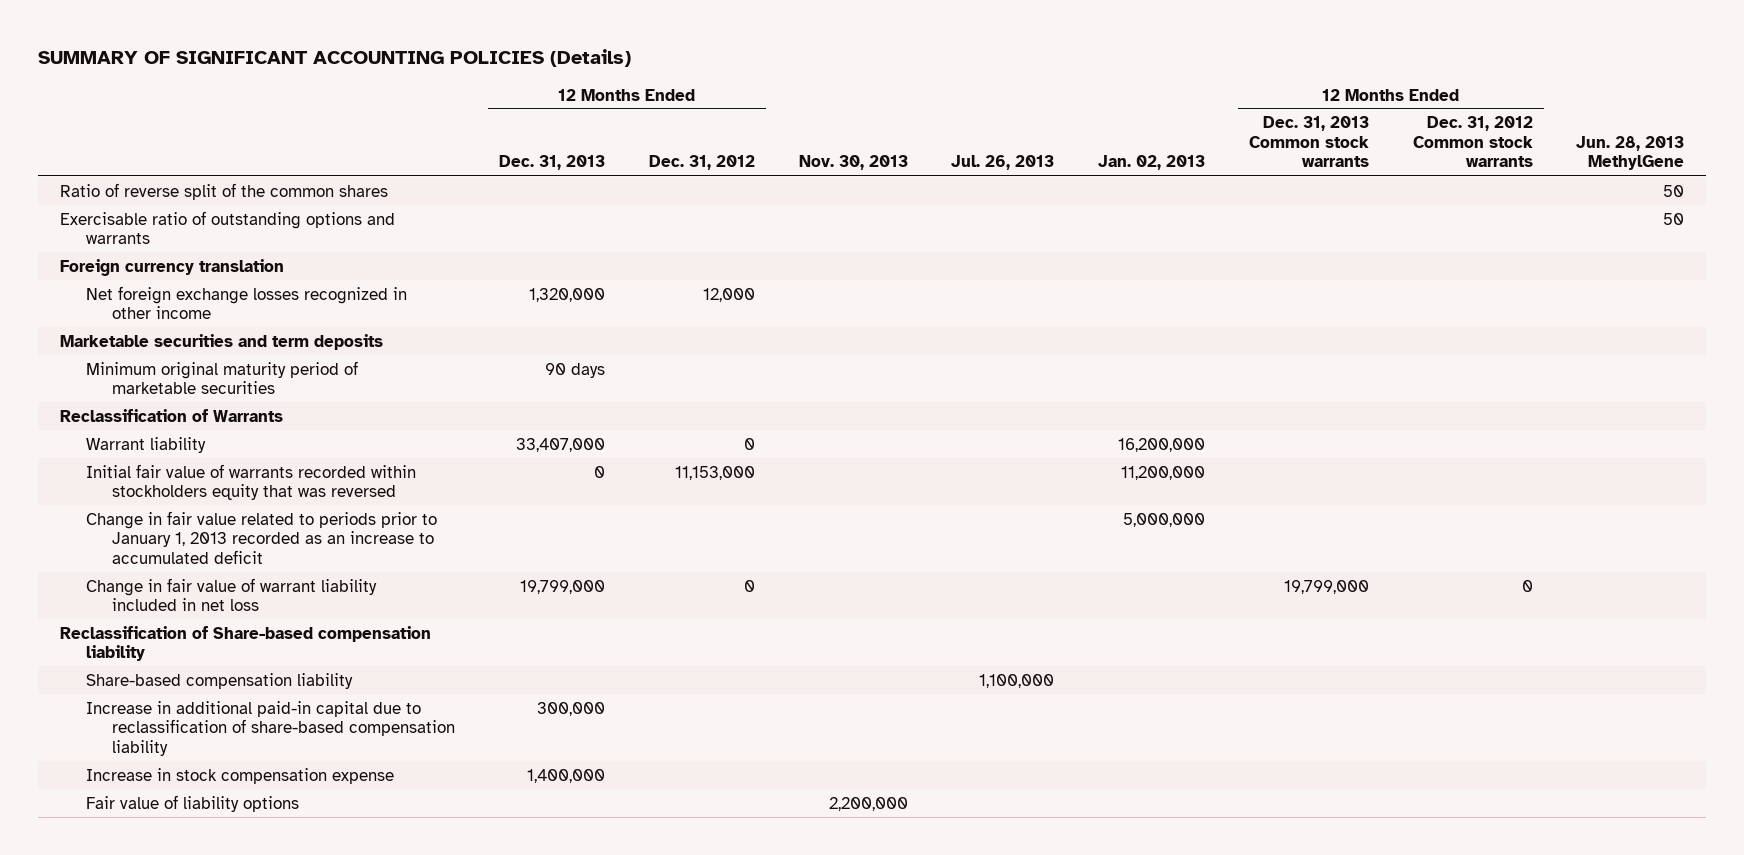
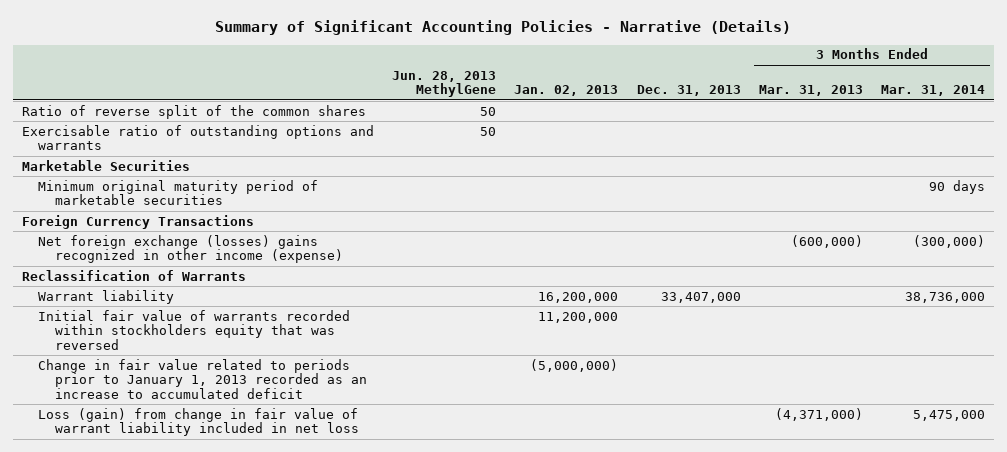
- SUMMARY OF SIGNIFICANT ACCOUNTING POLICIES (Details)
+ Summary of Significant Accounting Policies - Narrative (Details)
- | 12 Months Ended Dec. 31, 2013 | 12 Months Ended Dec. 31, 2012 | Nov. 30, 2013 | Jul. 26, 2013 | Jan. 02, 2013 | 12 Months Ended Dec. 31, 2013 Common stock warrants | 12 Months Ended Dec. 31, 2012 Common stock warrants | Jun. 28, 2013 MethylGene
+ | Jun. 28, 2013 MethylGene | Jan. 02, 2013 | Dec. 31, 2013 | 3 Months Ended Mar. 31, 2013 | 3 Months Ended Mar. 31, 2014
- Foreign currency translation
- Net foreign exchange losses recognized in other income | 1,320,000 | 12,000 | | | | | |
- Marketable securities and term deposits
+ Marketable Securities
+ Foreign Currency Transactions
+ Net foreign exchange (losses) gains recognized in other income (expense) | | | | (600,000) | (300,000)
- Change in fair value related to periods prior to January 1, 2013 recorded as an increase to accumulated deficit | | | | | 5,000,000 | | |
- Change in fair value of warrant liability included in net loss | 19,799,000 | 0 | | | | 19,799,000 | 0 |
- Reclassification of Share-based compensation liability
- Share-based compensation liability | | | | 1,100,000 | | | |
- Increase in additional paid-in capital due to reclassification of share-based compensation liability | 300,000 | | | | | | |
- Increase in stock compensation expense | 1,400,000 | | | | | | |
- Fair value of liability options | | | 2,200,000 | | | | |
+ Change in fair value related to periods prior to January 1, 2013 recorded as an increase to accumulated deficit | | (5,000,000) | | |
+ Loss (gain) from change in fair value of warrant liability included in net loss | | | | (4,371,000) | 5,475,000

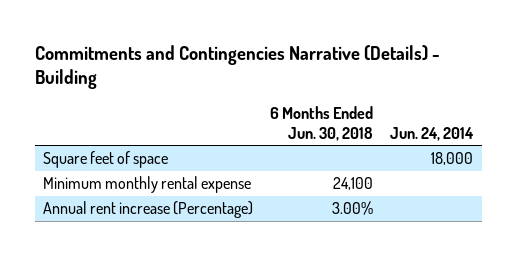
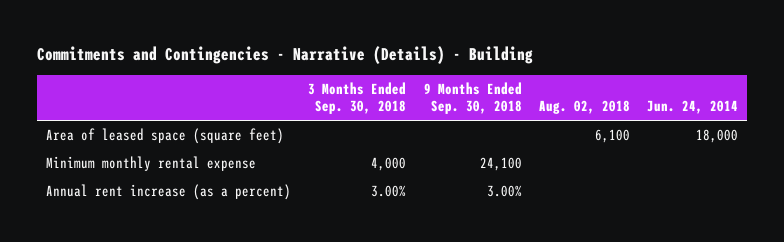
- Commitments and Contingencies Narrative (Details) - Building
+ Commitments and Contingencies - Narrative (Details) - Building
- | 6 Months Ended Jun. 30, 2018 | Jun. 24, 2014
+ | 3 Months Ended Sep. 30, 2018 | 9 Months Ended Sep. 30, 2018 | Aug. 02, 2018 | Jun. 24, 2014
- Square feet of space | | 18,000
+ Area of leased space (square feet) | | | 6,100 | 18,000
- Annual rent increase (Percentage) | 3.00% |
+ Annual rent increase (as a percent) | 3.00% | 3.00% | |

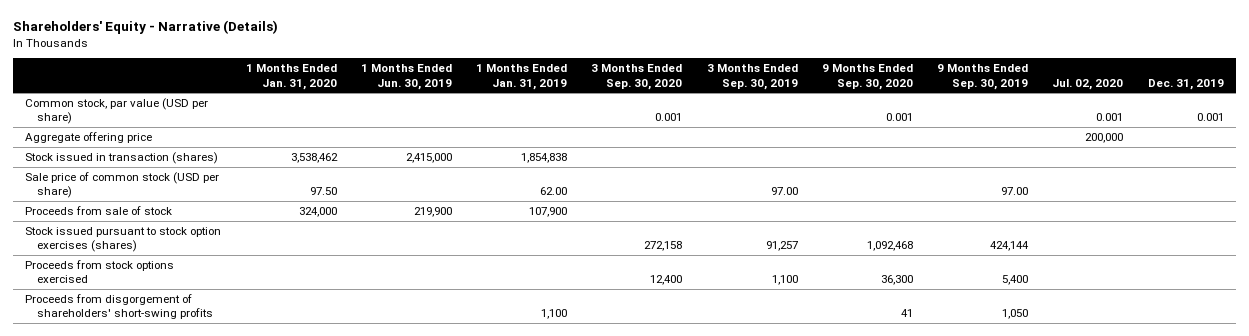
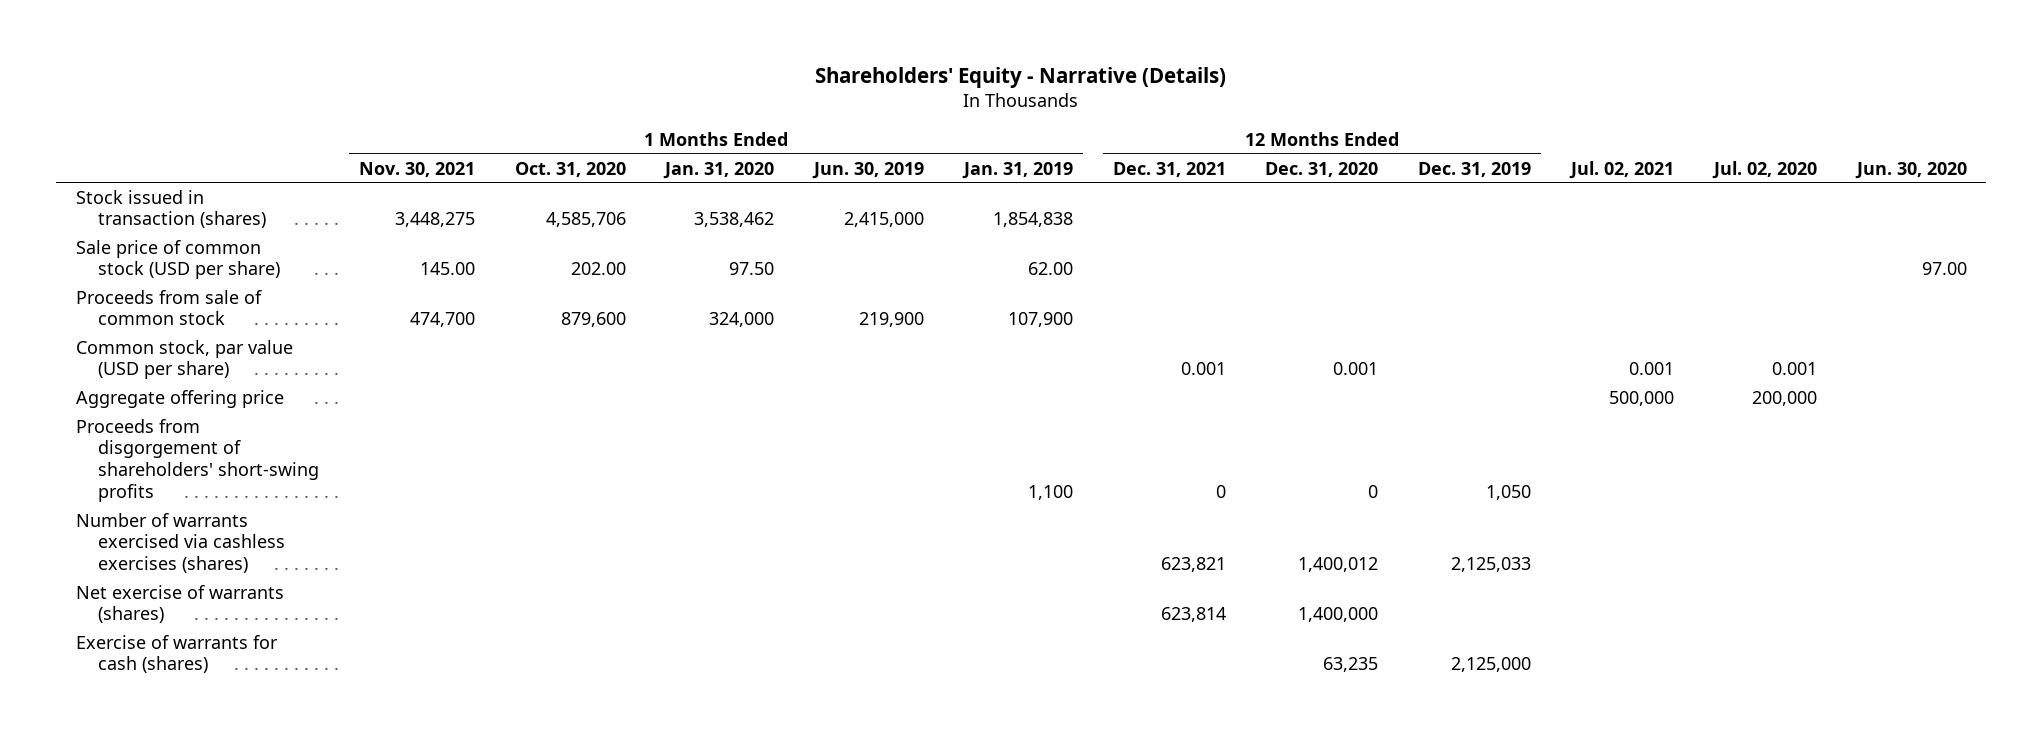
- | 1 Months Ended Jan. 31, 2020 | 1 Months Ended Jun. 30, 2019 | 1 Months Ended Jan. 31, 2019 | 3 Months Ended Sep. 30, 2020 | 3 Months Ended Sep. 30, 2019 | 9 Months Ended Sep. 30, 2020 | 9 Months Ended Sep. 30, 2019 | Jul. 02, 2020 | Dec. 31, 2019
+ | 1 Months Ended Nov. 30, 2021 | 1 Months Ended Oct. 31, 2020 | 1 Months Ended Jan. 31, 2020 | 1 Months Ended Jun. 30, 2019 | 1 Months Ended Jan. 31, 2019 | 12 Months Ended Dec. 31, 2021 | 12 Months Ended Dec. 31, 2020 | 12 Months Ended Dec. 31, 2019 | Jul. 02, 2021 | Jul. 02, 2020 | Jun. 30, 2020
- Proceeds from sale of stock | 324,000 | 219,900 | 107,900 | | | | | |
- Stock issued pursuant to stock option exercises (shares) | | | | 272,158 | 91,257 | 1,092,468 | 424,144 | |
- Proceeds from stock options exercised | | | | 12,400 | 1,100 | 36,300 | 5,400 | |
+ Proceeds from sale of common stock | 474,700 | 879,600 | 324,000 | 219,900 | 107,900 | | | | | |
moved down: Common stock, par value (USD per share) | | | | | | 0.001 | 0.001 | | 0.001 | 0.001 |
moved down: Aggregate offering price | | | | | | | | | 500,000 | 200,000 |
+ Number of warrants exercised via cashless exercises (shares) | | | | | | 623,821 | 1,400,012 | 2,125,033 | | |
+ Net exercise of warrants (shares) | | | | | | 623,814 | 1,400,000 | | | |
+ Exercise of warrants for cash (shares) | | | | | | | 63,235 | 2,125,000 | | |

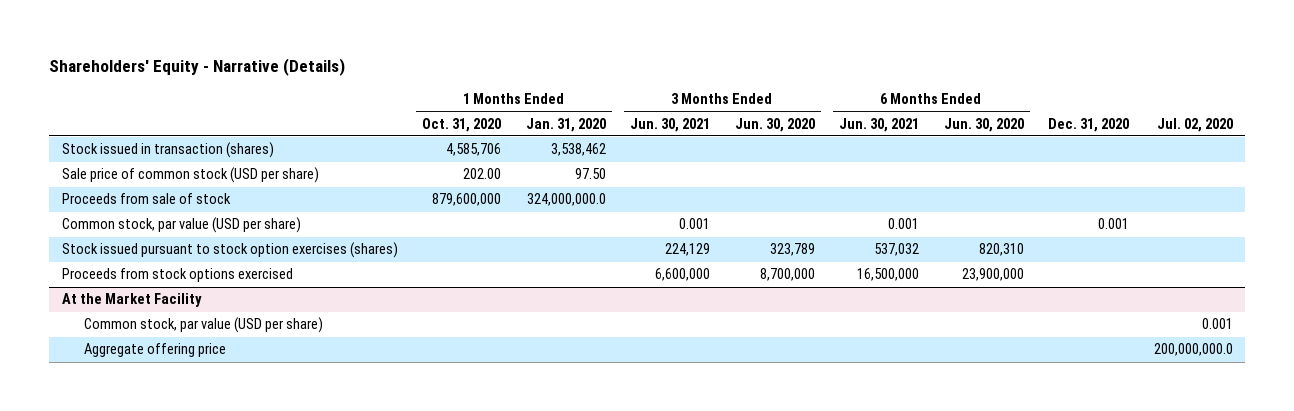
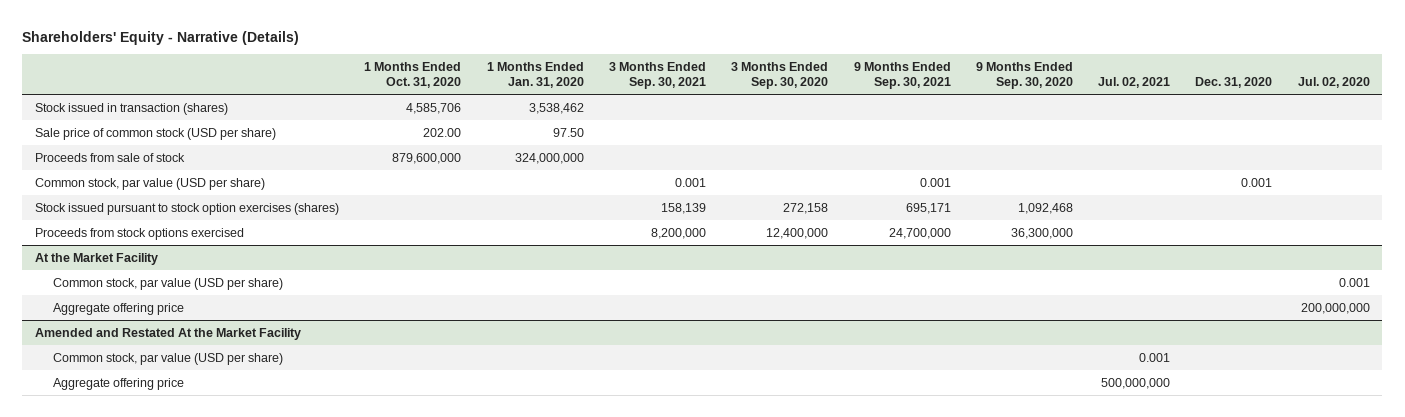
- | 1 Months Ended Oct. 31, 2020 | 1 Months Ended Jan. 31, 2020 | 3 Months Ended Jun. 30, 2021 | 3 Months Ended Jun. 30, 2020 | 6 Months Ended Jun. 30, 2021 | 6 Months Ended Jun. 30, 2020 | Dec. 31, 2020 | Jul. 02, 2020
+ | 1 Months Ended Oct. 31, 2020 | 1 Months Ended Jan. 31, 2020 | 3 Months Ended Sep. 30, 2021 | 3 Months Ended Sep. 30, 2020 | 9 Months Ended Sep. 30, 2021 | 9 Months Ended Sep. 30, 2020 | Jul. 02, 2021 | Dec. 31, 2020 | Jul. 02, 2020
- Proceeds from sale of stock | 879,600,000 | 324,000,000.0 | | | | | |
+ Proceeds from sale of stock | 879,600,000 | 324,000,000 | | | | | | |
@ At the Market Facility
- Aggregate offering price | | | | | | | | 200,000,000.0
+ Aggregate offering price | | | | | | | | | 200,000,000
+ Amended and Restated At the Market Facility
+ Common stock, par value (USD per share) | | | | | | | 0.001 | |
+ Aggregate offering price | | | | | | | 500,000,000 | |

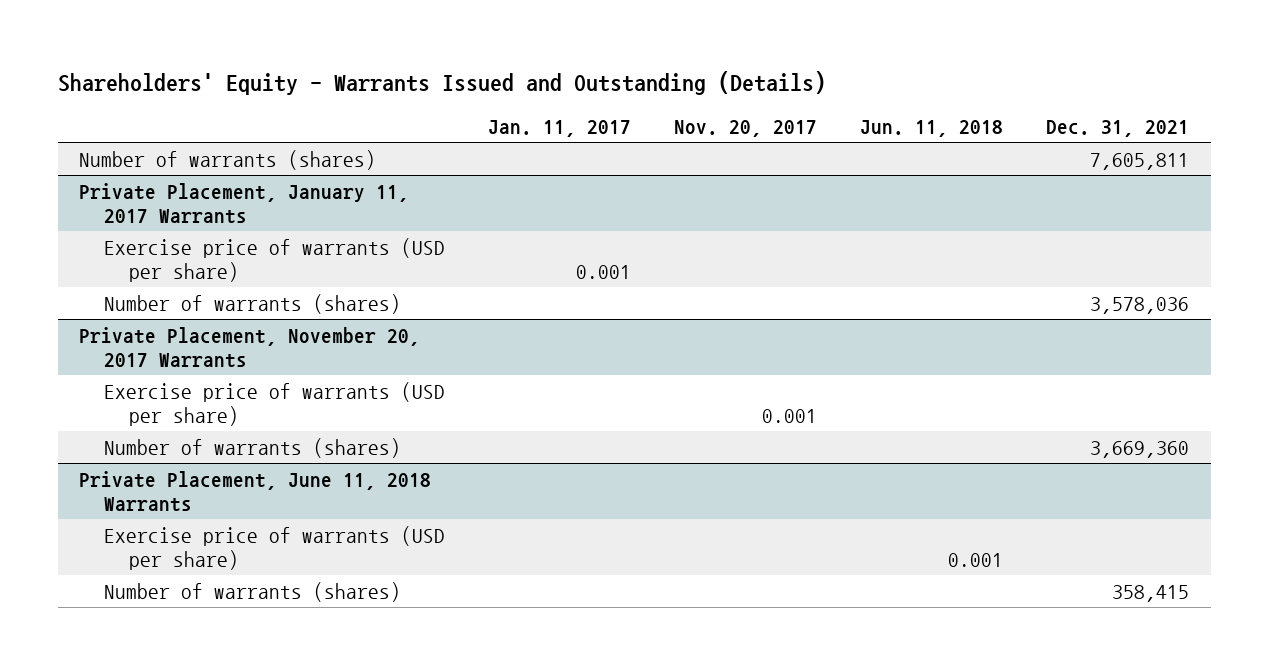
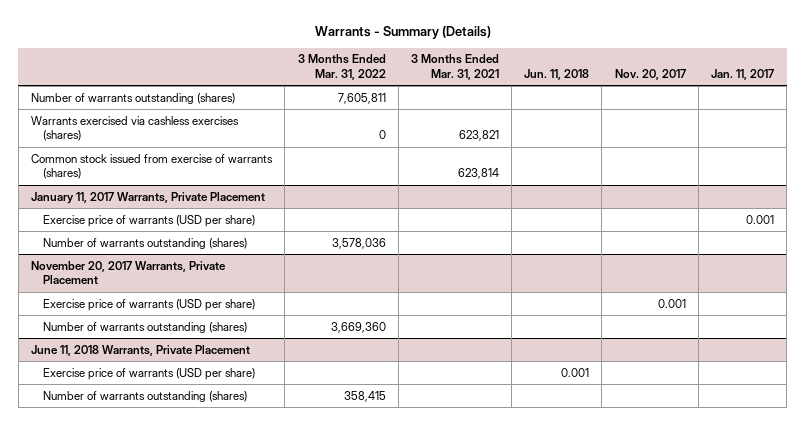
- Shareholders' Equity - Warrants Issued and Outstanding (Details)
+ Warrants - Summary (Details)
- | Jan. 11, 2017 | Nov. 20, 2017 | Jun. 11, 2018 | Dec. 31, 2021
+ | 3 Months Ended Mar. 31, 2022 | 3 Months Ended Mar. 31, 2021 | Jun. 11, 2018 | Nov. 20, 2017 | Jan. 11, 2017
- Number of warrants (shares) | | | | 7,605,811
- Private Placement, January 11, 2017 Warrants
+ Number of warrants outstanding (shares) | 7,605,811 | | | |
+ Warrants exercised via cashless exercises (shares) | 0 | 623,821 | | |
+ Common stock issued from exercise of warrants (shares) | | 623,814 | | |
+ January 11, 2017 Warrants, Private Placement
- Number of warrants (shares) | | | | 3,578,036
- Private Placement, November 20, 2017 Warrants
+ Number of warrants outstanding (shares) | 3,578,036 | | | |
+ November 20, 2017 Warrants, Private Placement
- Number of warrants (shares) | | | | 3,669,360
- Private Placement, June 11, 2018 Warrants
+ Number of warrants outstanding (shares) | 3,669,360 | | | |
+ June 11, 2018 Warrants, Private Placement
- Number of warrants (shares) | | | | 358,415
+ Number of warrants outstanding (shares) | 358,415 | | | |

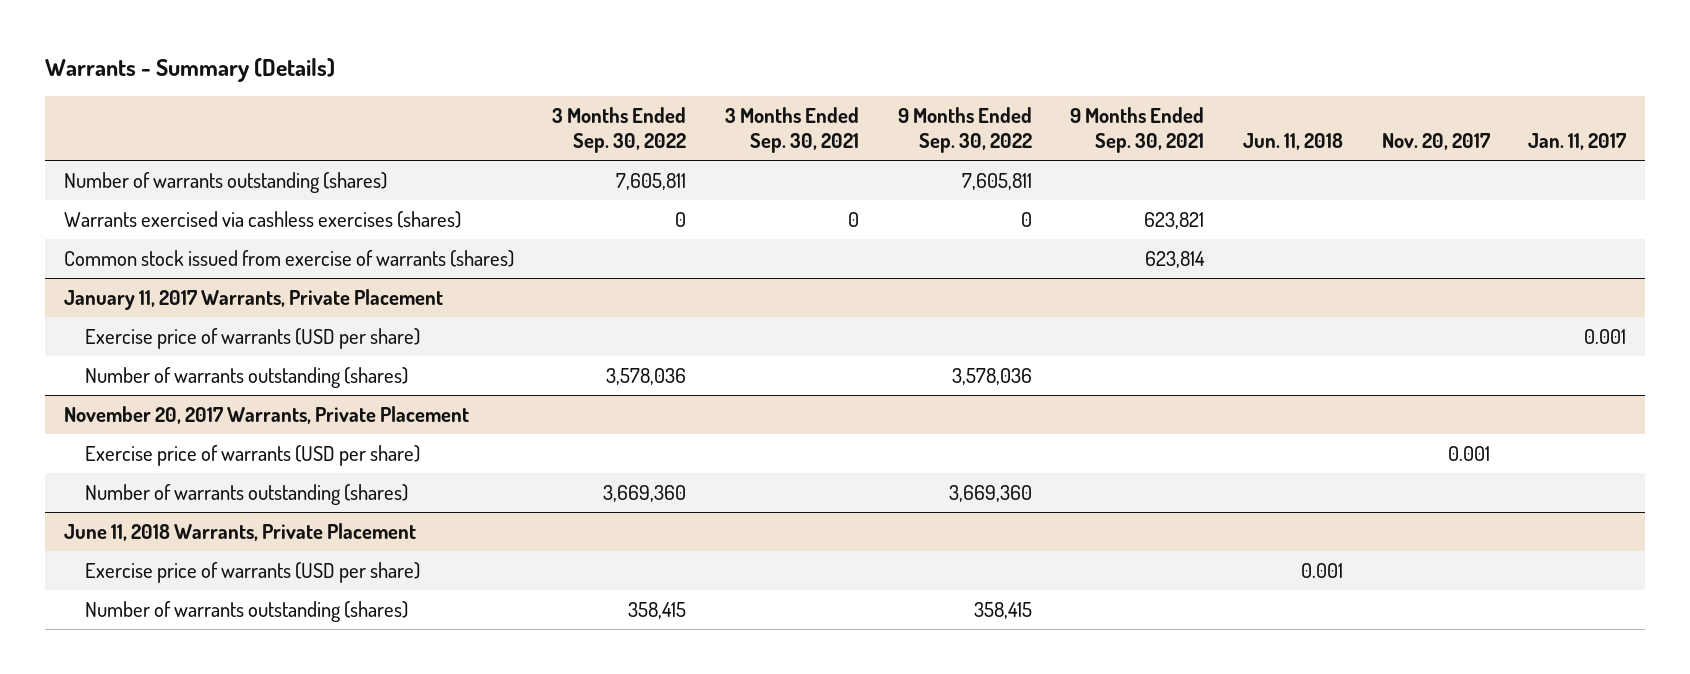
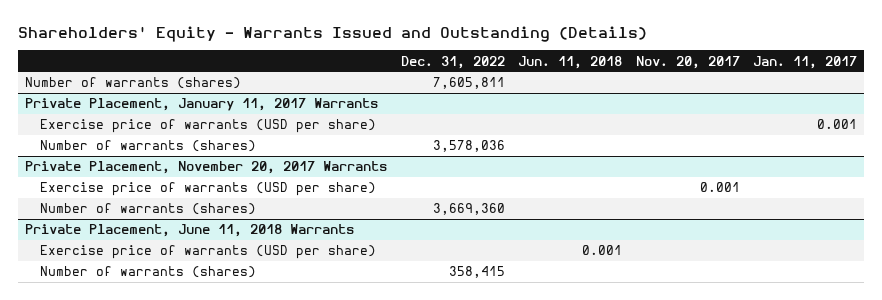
- Warrants - Summary (Details)
+ Shareholders' Equity - Warrants Issued and Outstanding (Details)
- | 3 Months Ended Sep. 30, 2022 | 3 Months Ended Sep. 30, 2021 | 9 Months Ended Sep. 30, 2022 | 9 Months Ended Sep. 30, 2021 | Jun. 11, 2018 | Nov. 20, 2017 | Jan. 11, 2017
+ | Dec. 31, 2022 | Jun. 11, 2018 | Nov. 20, 2017 | Jan. 11, 2017
- Number of warrants outstanding (shares) | 7,605,811 | | 7,605,811 | | | |
- Warrants exercised via cashless exercises (shares) | 0 | 0 | 0 | 623,821 | | |
- Common stock issued from exercise of warrants (shares) | | | | 623,814 | | |
- January 11, 2017 Warrants, Private Placement
+ Number of warrants (shares) | 7,605,811 | | |
+ Private Placement, January 11, 2017 Warrants
- Number of warrants outstanding (shares) | 3,578,036 | | 3,578,036 | | | |
- November 20, 2017 Warrants, Private Placement
+ Number of warrants (shares) | 3,578,036 | | |
+ Private Placement, November 20, 2017 Warrants
- Number of warrants outstanding (shares) | 3,669,360 | | 3,669,360 | | | |
- June 11, 2018 Warrants, Private Placement
+ Number of warrants (shares) | 3,669,360 | | |
+ Private Placement, June 11, 2018 Warrants
- Number of warrants outstanding (shares) | 358,415 | | 358,415 | | | |
+ Number of warrants (shares) | 358,415 | | |

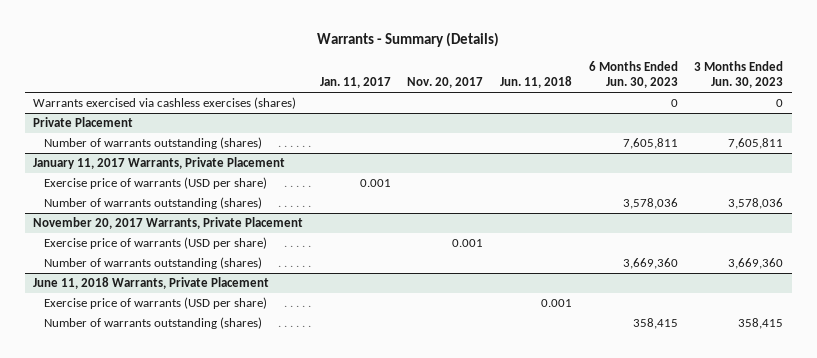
- Shareholders' Equity - Warrants Issued and Outstanding (Details)
+ Warrants - Summary (Details)
- | Dec. 31, 2022 | Jun. 11, 2018 | Nov. 20, 2017 | Jan. 11, 2017
+ | Jan. 11, 2017 | Nov. 20, 2017 | Jun. 11, 2018 | 6 Months Ended Jun. 30, 2023 | 3 Months Ended Jun. 30, 2023
- Number of warrants (shares) | 7,605,811 | | |
- Private Placement, January 11, 2017 Warrants
+ Warrants exercised via cashless exercises (shares) | | | | 0 | 0
+ Private Placement
+ Number of warrants outstanding (shares) | | | | 7,605,811 | 7,605,811
+ January 11, 2017 Warrants, Private Placement
- Number of warrants (shares) | 3,578,036 | | |
- Private Placement, November 20, 2017 Warrants
+ Number of warrants outstanding (shares) | | | | 3,578,036 | 3,578,036
+ November 20, 2017 Warrants, Private Placement
- Number of warrants (shares) | 3,669,360 | | |
- Private Placement, June 11, 2018 Warrants
+ Number of warrants outstanding (shares) | | | | 3,669,360 | 3,669,360
+ June 11, 2018 Warrants, Private Placement
- Number of warrants (shares) | 358,415 | | |
+ Number of warrants outstanding (shares) | | | | 358,415 | 358,415

